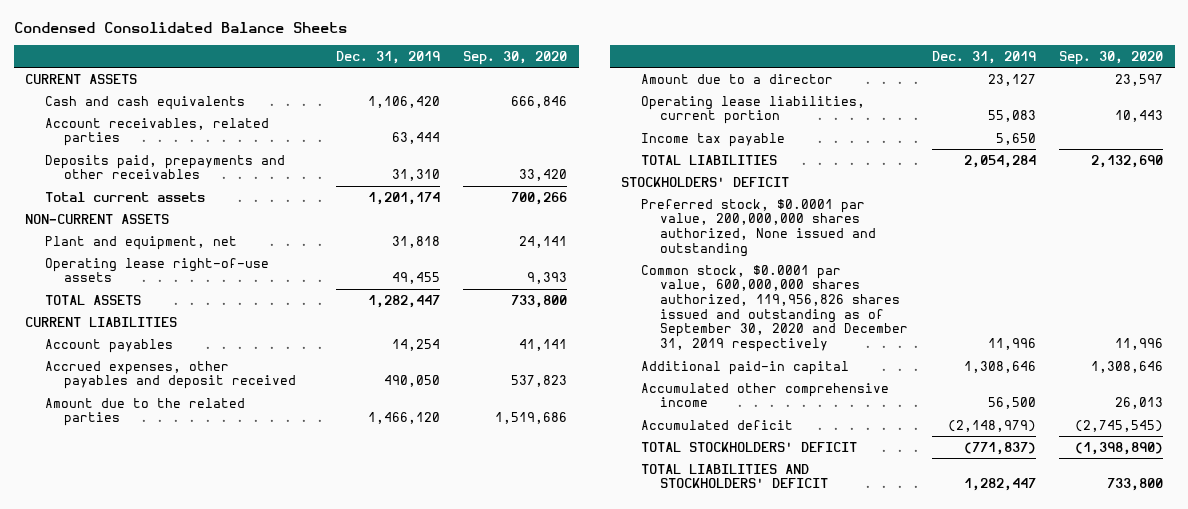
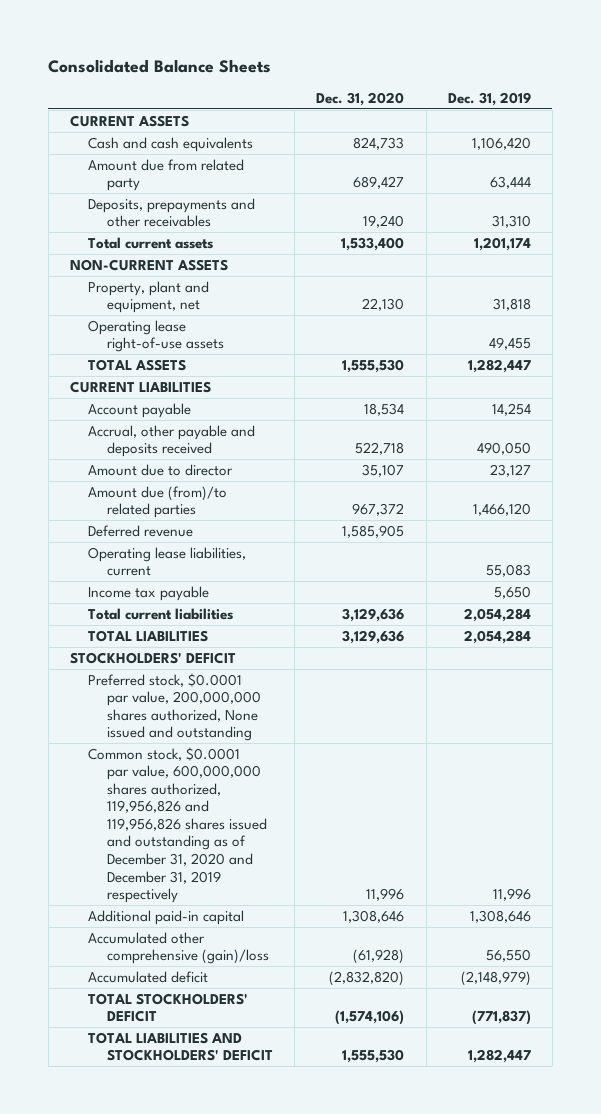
- Condensed Consolidated Balance Sheets
+ Consolidated Balance Sheets
- | Dec. 31, 2019 | Sep. 30, 2020
+ | Dec. 31, 2020 | Dec. 31, 2019
- Account receivables, related parties | 63,444 |
- Deposits paid, prepayments and other receivables | 31,310 | 33,420
+ Amount due from related party | 689,427 | 63,444
+ Deposits, prepayments and other receivables | 19,240 | 31,310
- Plant and equipment, net | 31,818 | 24,141
+ Property, plant and equipment, net | 22,130 | 31,818
- Account payables | 14,254 | 41,141
- Accrued expenses, other payables and deposit received | 490,050 | 537,823
- Amount due to the related parties | 1,466,120 | 1,519,686
- Amount due to a director | 23,127 | 23,597
- Operating lease liabilities, current portion | 55,083 | 10,443
+ Account payable | 18,534 | 14,254
+ Accrual, other payable and deposits received | 522,718 | 490,050
+ Amount due to director | 35,107 | 23,127
+ Amount due (from)/to related parties | 967,372 | 1,466,120
+ Deferred revenue | 1,585,905 |
+ Operating lease liabilities, current | | 55,083
+ Total current liabilities | 3,129,636 | 2,054,284
- Common stock, $0.0001 par value, 600,000,000 shares authorized, 119,956,826 shares issued and outstanding as of September 30, 2020 and December 31, 2019 respectively | 11,996 | 11,996
+ Common stock, $0.0001 par value, 600,000,000 shares authorized, 119,956,826 and 119,956,826 shares issued and outstanding as of December 31, 2020 and December 31, 2019 respectively | 11,996 | 11,996
- Accumulated other comprehensive income | 56,500 | 26,013
+ Accumulated other comprehensive (gain)/loss | (61,928) | 56,550

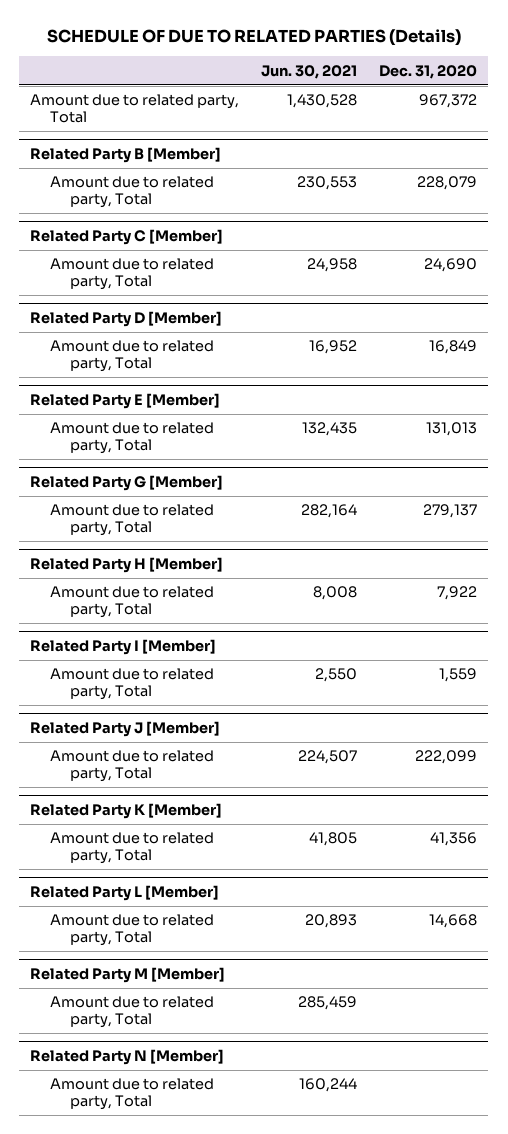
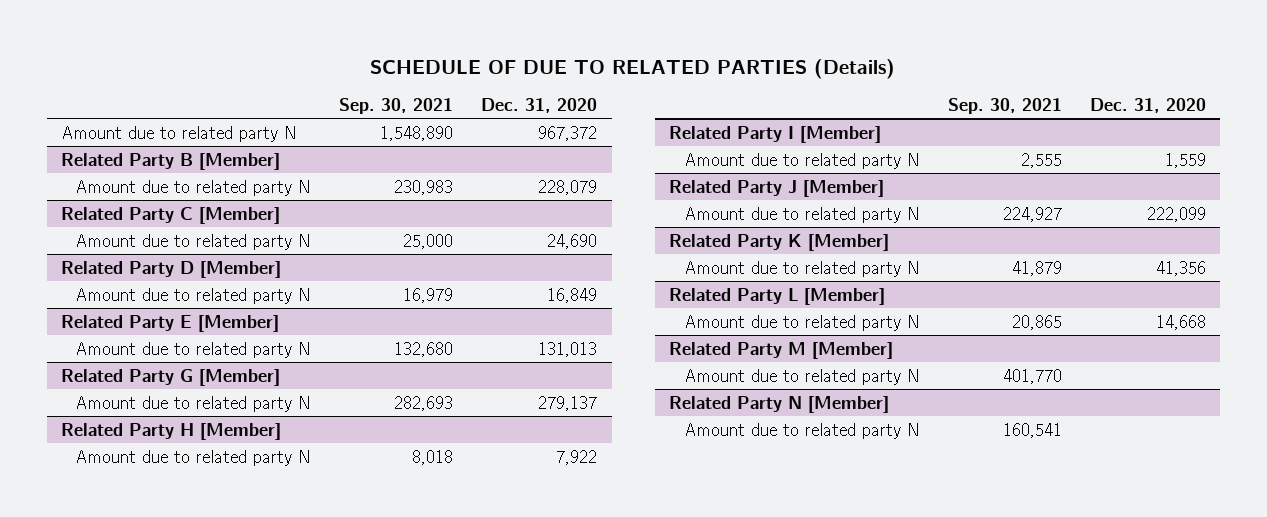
- | Jun. 30, 2021 | Dec. 31, 2020
+ | Sep. 30, 2021 | Dec. 31, 2020
- Amount due to related party, Total | 1,430,528 | 967,372
+ Amount due to related party N | 1,548,890 | 967,372
@ Related Party B [Member]
- Amount due to related party, Total | 230,553 | 228,079
+ Amount due to related party N | 230,983 | 228,079
@ Related Party C [Member]
- Amount due to related party, Total | 24,958 | 24,690
+ Amount due to related party N | 25,000 | 24,690
@ Related Party D [Member]
- Amount due to related party, Total | 16,952 | 16,849
+ Amount due to related party N | 16,979 | 16,849
@ Related Party E [Member]
- Amount due to related party, Total | 132,435 | 131,013
+ Amount due to related party N | 132,680 | 131,013
@ Related Party G [Member]
- Amount due to related party, Total | 282,164 | 279,137
+ Amount due to related party N | 282,693 | 279,137
@ Related Party H [Member]
- Amount due to related party, Total | 8,008 | 7,922
+ Amount due to related party N | 8,018 | 7,922
@ Related Party I [Member]
- Amount due to related party, Total | 2,550 | 1,559
+ Amount due to related party N | 2,555 | 1,559
@ Related Party J [Member]
- Amount due to related party, Total | 224,507 | 222,099
+ Amount due to related party N | 224,927 | 222,099
@ Related Party K [Member]
- Amount due to related party, Total | 41,805 | 41,356
+ Amount due to related party N | 41,879 | 41,356
@ Related Party L [Member]
- Amount due to related party, Total | 20,893 | 14,668
+ Amount due to related party N | 20,865 | 14,668
@ Related Party M [Member]
- Amount due to related party, Total | 285,459 |
+ Amount due to related party N | 401,770 |
@ Related Party N [Member]
- Amount due to related party, Total | 160,244 |
+ Amount due to related party N | 160,541 |

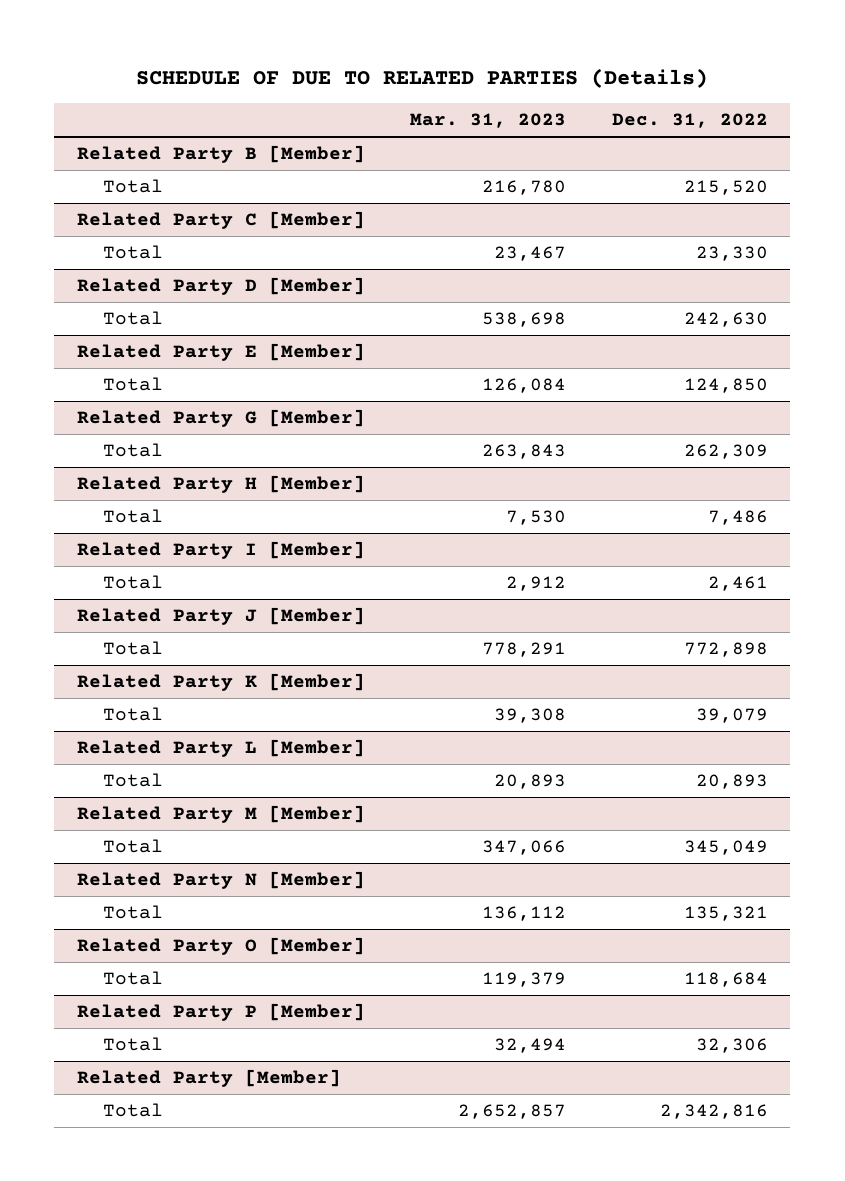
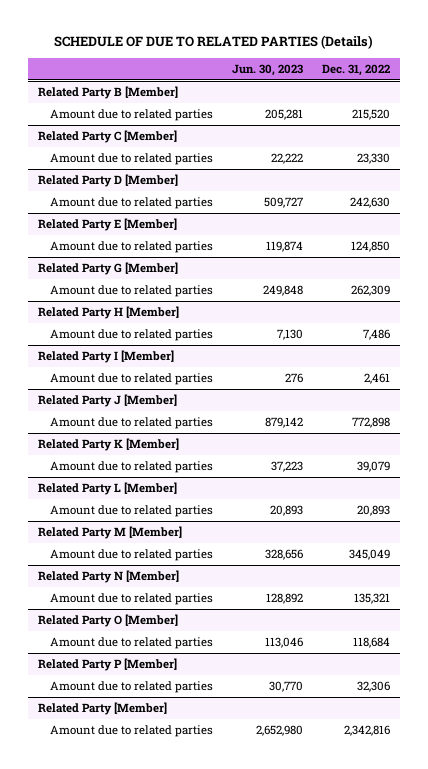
- | Mar. 31, 2023 | Dec. 31, 2022
+ | Jun. 30, 2023 | Dec. 31, 2022
@ Related Party B [Member]
- Total | 216,780 | 215,520
+ Amount due to related parties | 205,281 | 215,520
@ Related Party C [Member]
- Total | 23,467 | 23,330
+ Amount due to related parties | 22,222 | 23,330
@ Related Party D [Member]
- Total | 538,698 | 242,630
+ Amount due to related parties | 509,727 | 242,630
@ Related Party E [Member]
- Total | 126,084 | 124,850
+ Amount due to related parties | 119,874 | 124,850
@ Related Party G [Member]
- Total | 263,843 | 262,309
+ Amount due to related parties | 249,848 | 262,309
@ Related Party H [Member]
- Total | 7,530 | 7,486
+ Amount due to related parties | 7,130 | 7,486
@ Related Party I [Member]
- Total | 2,912 | 2,461
+ Amount due to related parties | 276 | 2,461
@ Related Party J [Member]
- Total | 778,291 | 772,898
+ Amount due to related parties | 879,142 | 772,898
@ Related Party K [Member]
- Total | 39,308 | 39,079
+ Amount due to related parties | 37,223 | 39,079
@ Related Party L [Member]
- Total | 20,893 | 20,893
+ Amount due to related parties | 20,893 | 20,893
@ Related Party M [Member]
- Total | 347,066 | 345,049
+ Amount due to related parties | 328,656 | 345,049
@ Related Party N [Member]
- Total | 136,112 | 135,321
+ Amount due to related parties | 128,892 | 135,321
@ Related Party O [Member]
- Total | 119,379 | 118,684
+ Amount due to related parties | 113,046 | 118,684
@ Related Party P [Member]
- Total | 32,494 | 32,306
+ Amount due to related parties | 30,770 | 32,306
@ Related Party [Member]
- Total | 2,652,857 | 2,342,816
+ Amount due to related parties | 2,652,980 | 2,342,816

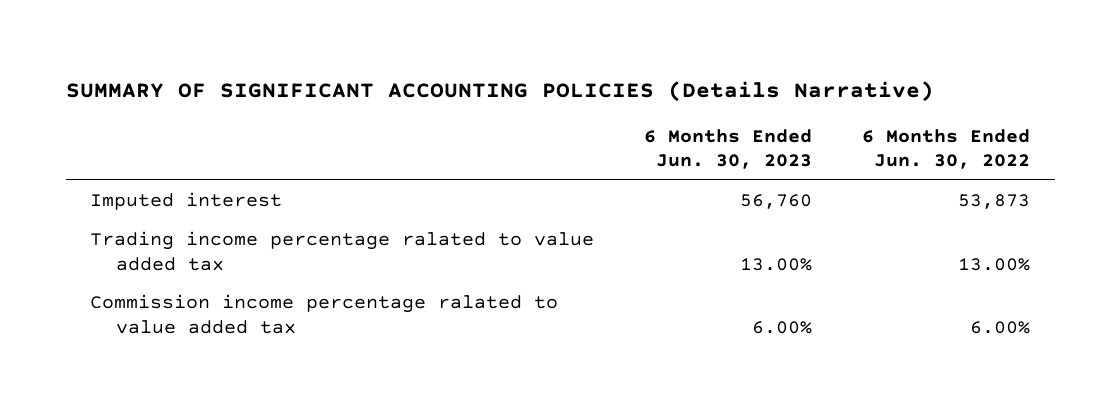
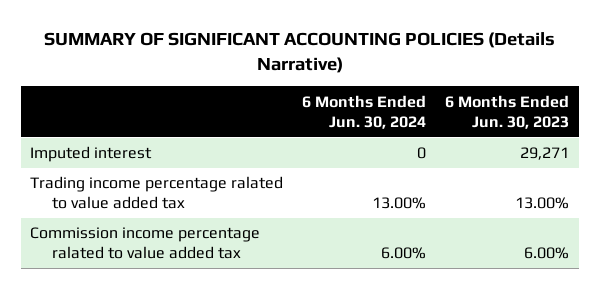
- | 6 Months Ended Jun. 30, 2023 | 6 Months Ended Jun. 30, 2022
+ | 6 Months Ended Jun. 30, 2024 | 6 Months Ended Jun. 30, 2023
- Imputed interest | 56,760 | 53,873
+ Imputed interest | 0 | 29,271

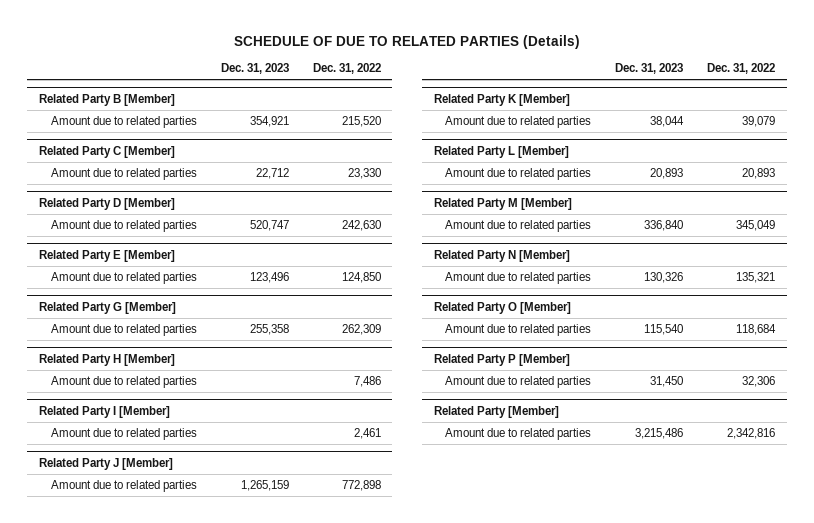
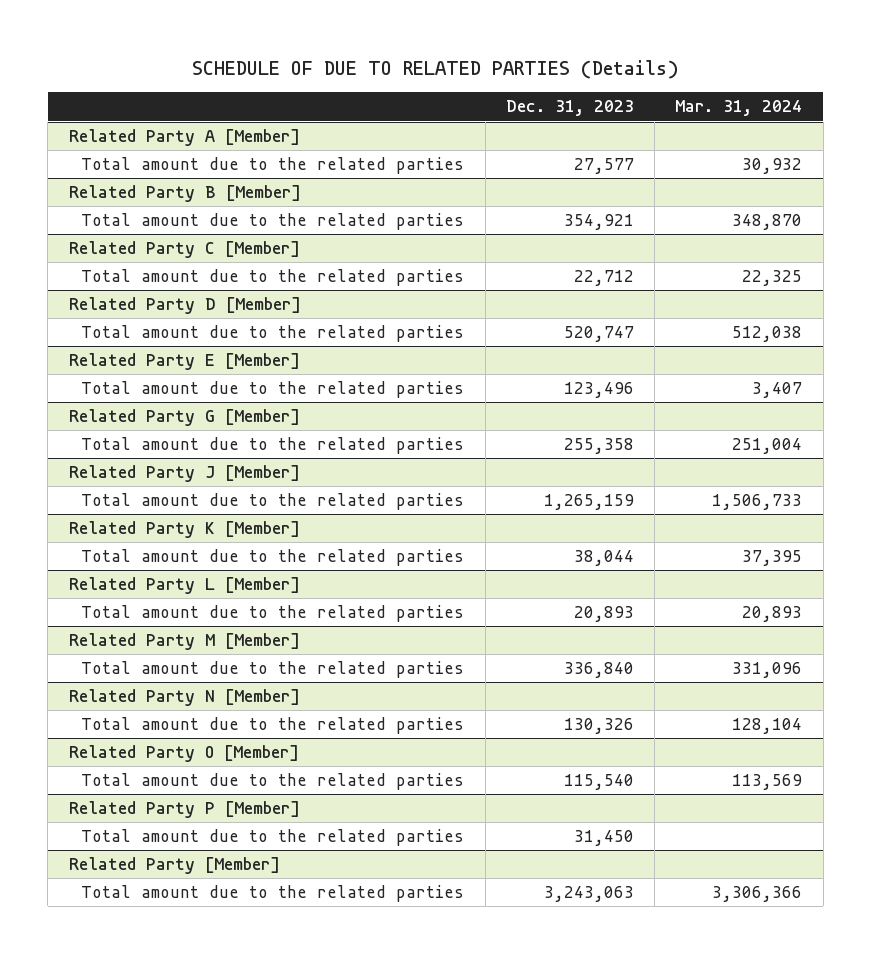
- | Dec. 31, 2023 | Dec. 31, 2022
+ | Dec. 31, 2023 | Mar. 31, 2024
+ Related Party A [Member]
+ Total amount due to the related parties | 27,577 | 30,932
@ Related Party B [Member]
- Amount due to related parties | 354,921 | 215,520
+ Total amount due to the related parties | 354,921 | 348,870
@ Related Party C [Member]
- Amount due to related parties | 22,712 | 23,330
+ Total amount due to the related parties | 22,712 | 22,325
@ Related Party D [Member]
- Amount due to related parties | 520,747 | 242,630
+ Total amount due to the related parties | 520,747 | 512,038
@ Related Party E [Member]
- Amount due to related parties | 123,496 | 124,850
+ Total amount due to the related parties | 123,496 | 3,407
@ Related Party G [Member]
- Amount due to related parties | 255,358 | 262,309
- Related Party H [Member]
- Amount due to related parties | | 7,486
- Related Party I [Member]
- Amount due to related parties | | 2,461
@ Related Party G [Member]
+ Total amount due to the related parties | 255,358 | 251,004
@ Related Party J [Member]
- Amount due to related parties | 1,265,159 | 772,898
+ Total amount due to the related parties | 1,265,159 | 1,506,733
@ Related Party K [Member]
- Amount due to related parties | 38,044 | 39,079
+ Total amount due to the related parties | 38,044 | 37,395
@ Related Party L [Member]
- Amount due to related parties | 20,893 | 20,893
+ Total amount due to the related parties | 20,893 | 20,893
@ Related Party M [Member]
- Amount due to related parties | 336,840 | 345,049
+ Total amount due to the related parties | 336,840 | 331,096
@ Related Party N [Member]
- Amount due to related parties | 130,326 | 135,321
+ Total amount due to the related parties | 130,326 | 128,104
@ Related Party O [Member]
- Amount due to related parties | 115,540 | 118,684
+ Total amount due to the related parties | 115,540 | 113,569
@ Related Party P [Member]
- Amount due to related parties | 31,450 | 32,306
+ Total amount due to the related parties | 31,450 |
@ Related Party [Member]
- Amount due to related parties | 3,215,486 | 2,342,816
+ Total amount due to the related parties | 3,243,063 | 3,306,366

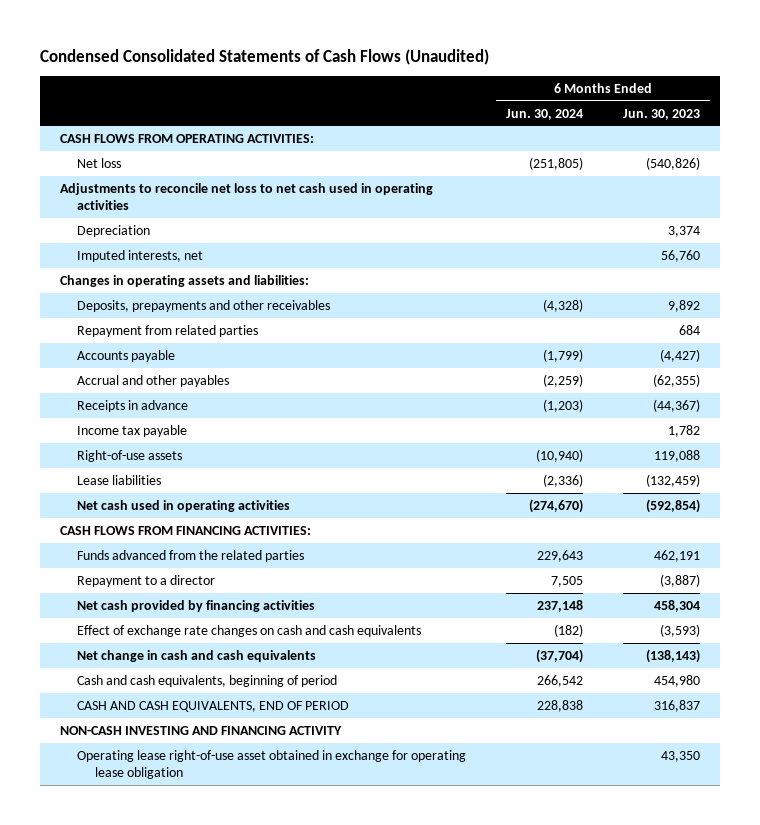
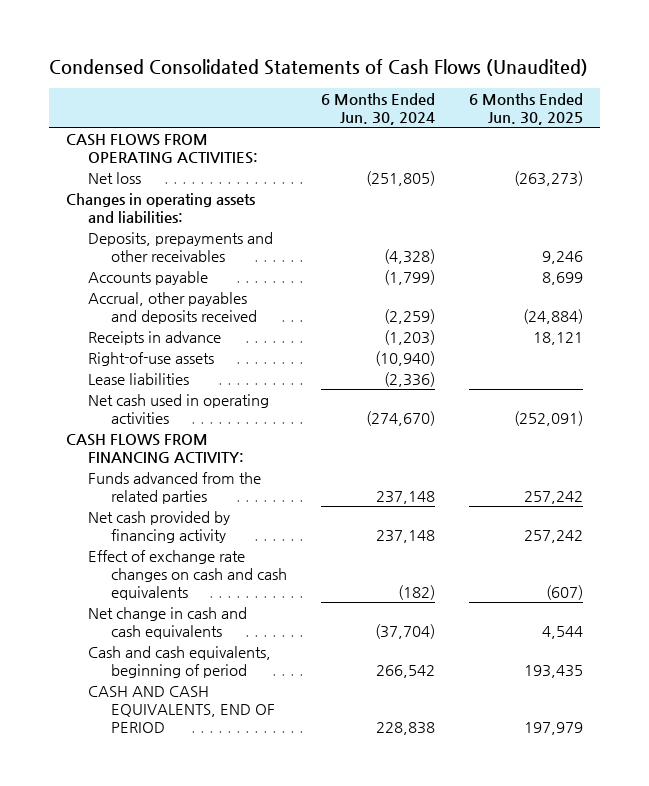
- | 6 Months Ended Jun. 30, 2024 | 6 Months Ended Jun. 30, 2023
+ | 6 Months Ended Jun. 30, 2024 | 6 Months Ended Jun. 30, 2025
- Adjustments to reconcile net loss to net cash used in operating activities
- Depreciation | | 3,374
- Imputed interests, net | | 56,760
- Repayment from related parties | | 684
- Accrual and other payables | (2,259) | (62,355)
+ Accrual, other payables and deposits received | (2,259) | (24,884)
- Income tax payable | | 1,782
- CASH FLOWS FROM FINANCING ACTIVITIES:
- Funds advanced from the related parties | 229,643 | 462,191
- Repayment to a director | 7,505 | (3,887)
- Net cash provided by financing activities | 237,148 | 458,304
+ CASH FLOWS FROM FINANCING ACTIVITY:
+ Funds advanced from the related parties | 237,148 | 257,242
+ Net cash provided by financing activity | 237,148 | 257,242
- NON-CASH INVESTING AND FINANCING ACTIVITY
- Operating lease right-of-use asset obtained in exchange for operating lease obligation | | 43,350

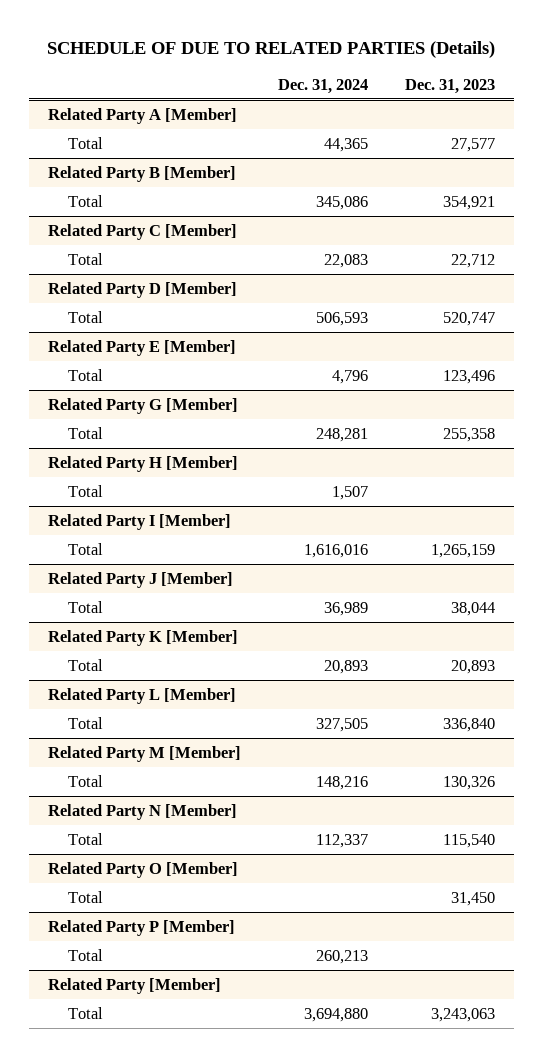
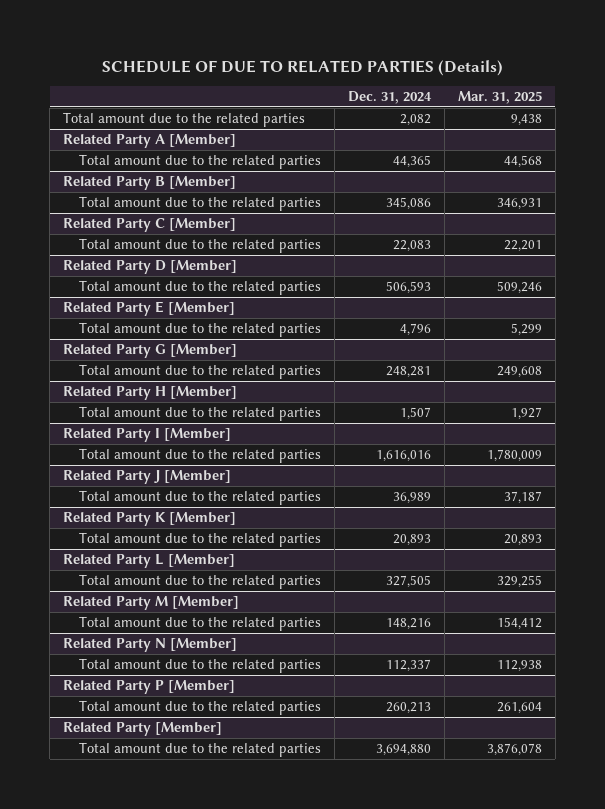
- | Dec. 31, 2024 | Dec. 31, 2023
+ | Dec. 31, 2024 | Mar. 31, 2025
+ Total amount due to the related parties | 2,082 | 9,438
@ Related Party A [Member]
- Total | 44,365 | 27,577
+ Total amount due to the related parties | 44,365 | 44,568
@ Related Party B [Member]
- Total | 345,086 | 354,921
+ Total amount due to the related parties | 345,086 | 346,931
@ Related Party C [Member]
- Total | 22,083 | 22,712
+ Total amount due to the related parties | 22,083 | 22,201
@ Related Party D [Member]
- Total | 506,593 | 520,747
+ Total amount due to the related parties | 506,593 | 509,246
@ Related Party E [Member]
- Total | 4,796 | 123,496
+ Total amount due to the related parties | 4,796 | 5,299
@ Related Party G [Member]
- Total | 248,281 | 255,358
+ Total amount due to the related parties | 248,281 | 249,608
@ Related Party H [Member]
- Total | 1,507 |
+ Total amount due to the related parties | 1,507 | 1,927
@ Related Party I [Member]
- Total | 1,616,016 | 1,265,159
+ Total amount due to the related parties | 1,616,016 | 1,780,009
@ Related Party J [Member]
- Total | 36,989 | 38,044
+ Total amount due to the related parties | 36,989 | 37,187
@ Related Party K [Member]
- Total | 20,893 | 20,893
+ Total amount due to the related parties | 20,893 | 20,893
@ Related Party L [Member]
- Total | 327,505 | 336,840
+ Total amount due to the related parties | 327,505 | 329,255
@ Related Party M [Member]
- Total | 148,216 | 130,326
+ Total amount due to the related parties | 148,216 | 154,412
@ Related Party N [Member]
- Total | 112,337 | 115,540
- Related Party O [Member]
- Total | | 31,450
@ Related Party N [Member]
+ Total amount due to the related parties | 112,337 | 112,938
@ Related Party P [Member]
- Total | 260,213 |
+ Total amount due to the related parties | 260,213 | 261,604
@ Related Party [Member]
- Total | 3,694,880 | 3,243,063
+ Total amount due to the related parties | 3,694,880 | 3,876,078

